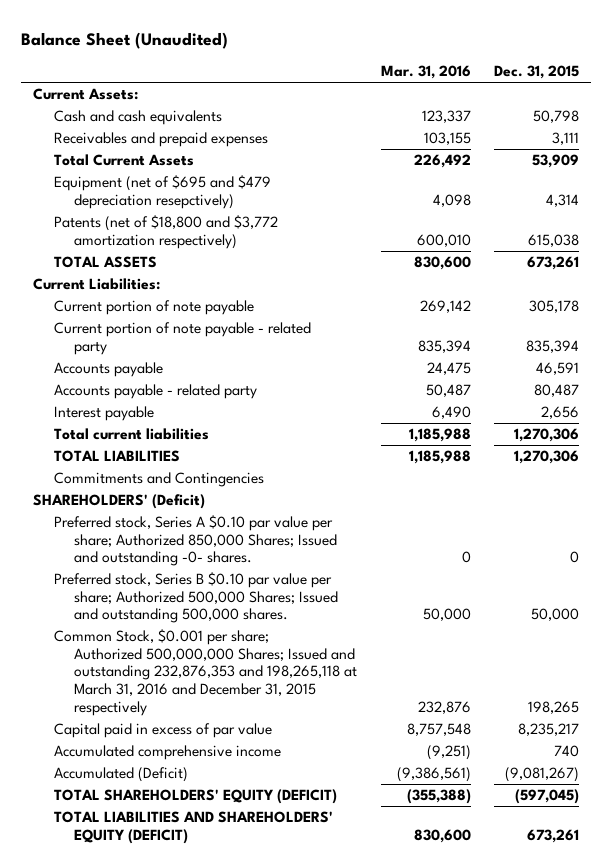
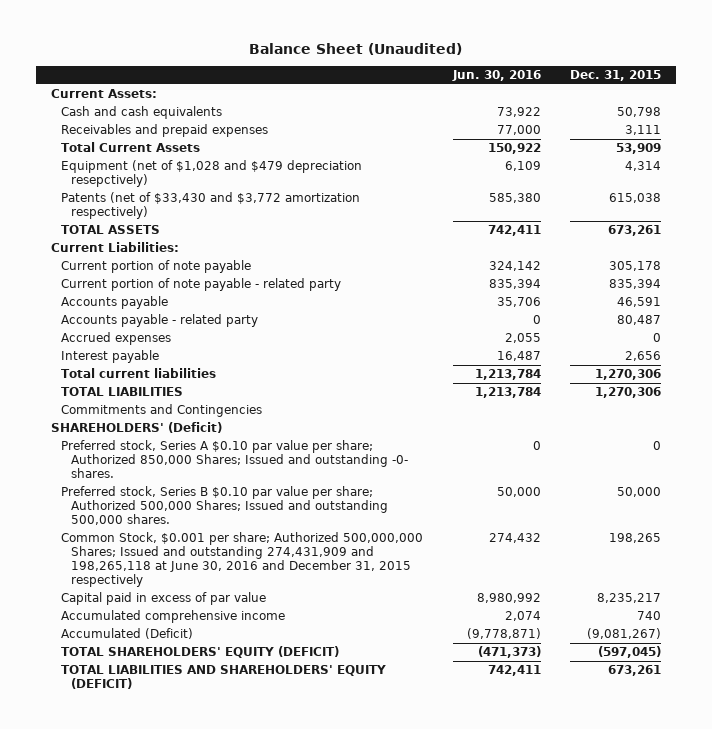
- | Mar. 31, 2016 | Dec. 31, 2015
+ | Jun. 30, 2016 | Dec. 31, 2015
- Equipment (net of $695 and $479 depreciation resepctively) | 4,098 | 4,314
- Patents (net of $18,800 and $3,772 amortization respectively) | 600,010 | 615,038
+ Equipment (net of $1,028 and $479 depreciation resepctively) | 6,109 | 4,314
+ Patents (net of $33,430 and $3,772 amortization respectively) | 585,380 | 615,038
+ Accrued expenses | 2,055 | 0
- Common Stock, $0.001 per share; Authorized 500,000,000 Shares; Issued and outstanding 232,876,353 and 198,265,118 at March 31, 2016 and December 31, 2015 respectively | 232,876 | 198,265
+ Common Stock, $0.001 per share; Authorized 500,000,000 Shares; Issued and outstanding 274,431,909 and 198,265,118 at June 30, 2016 and December 31, 2015 respectively | 274,432 | 198,265

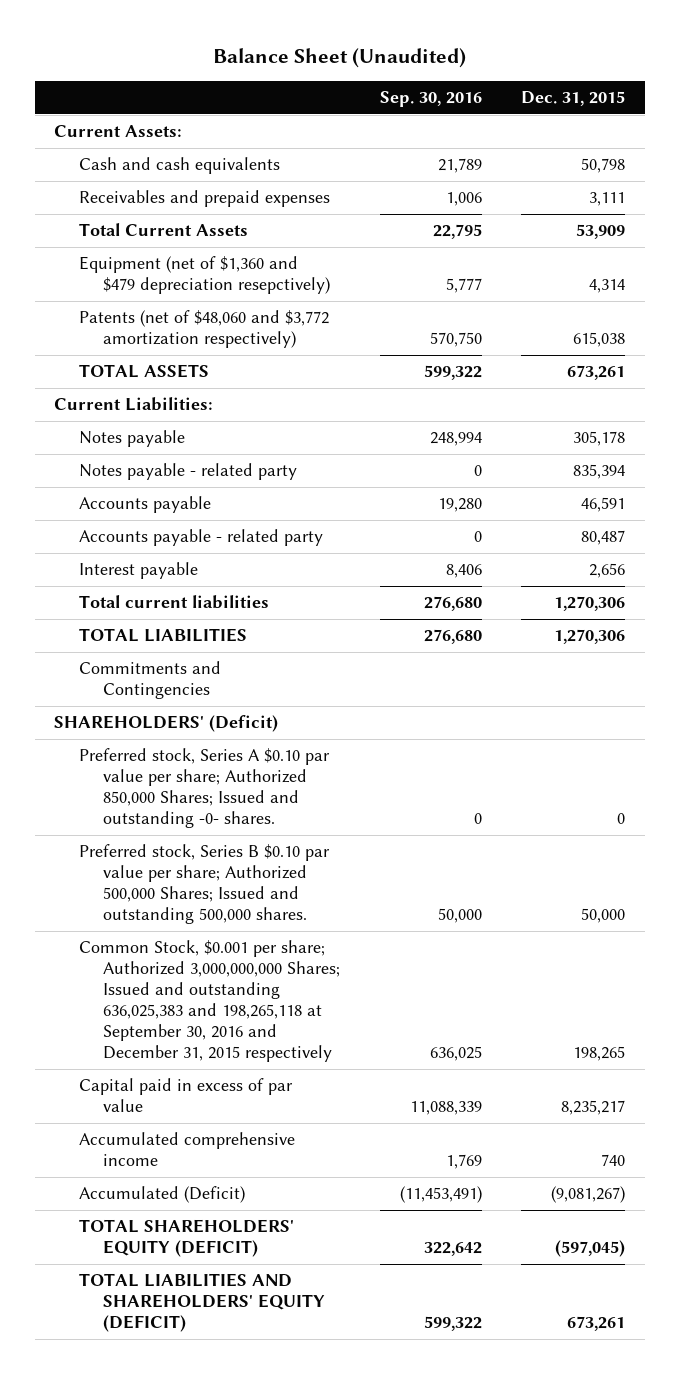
- | Jun. 30, 2016 | Dec. 31, 2015
+ | Sep. 30, 2016 | Dec. 31, 2015
- Equipment (net of $1,028 and $479 depreciation resepctively) | 6,109 | 4,314
- Patents (net of $33,430 and $3,772 amortization respectively) | 585,380 | 615,038
+ Equipment (net of $1,360 and $479 depreciation resepctively) | 5,777 | 4,314
+ Patents (net of $48,060 and $3,772 amortization respectively) | 570,750 | 615,038
- Current portion of note payable | 324,142 | 305,178
- Current portion of note payable - related party | 835,394 | 835,394
+ Notes payable | 248,994 | 305,178
+ Notes payable - related party | 0 | 835,394
- Accrued expenses | 2,055 | 0
- Common Stock, $0.001 per share; Authorized 500,000,000 Shares; Issued and outstanding 274,431,909 and 198,265,118 at June 30, 2016 and December 31, 2015 respectively | 274,432 | 198,265
+ Common Stock, $0.001 per share; Authorized 3,000,000,000 Shares; Issued and outstanding 636,025,383 and 198,265,118 at September 30, 2016 and December 31, 2015 respectively | 636,025 | 198,265

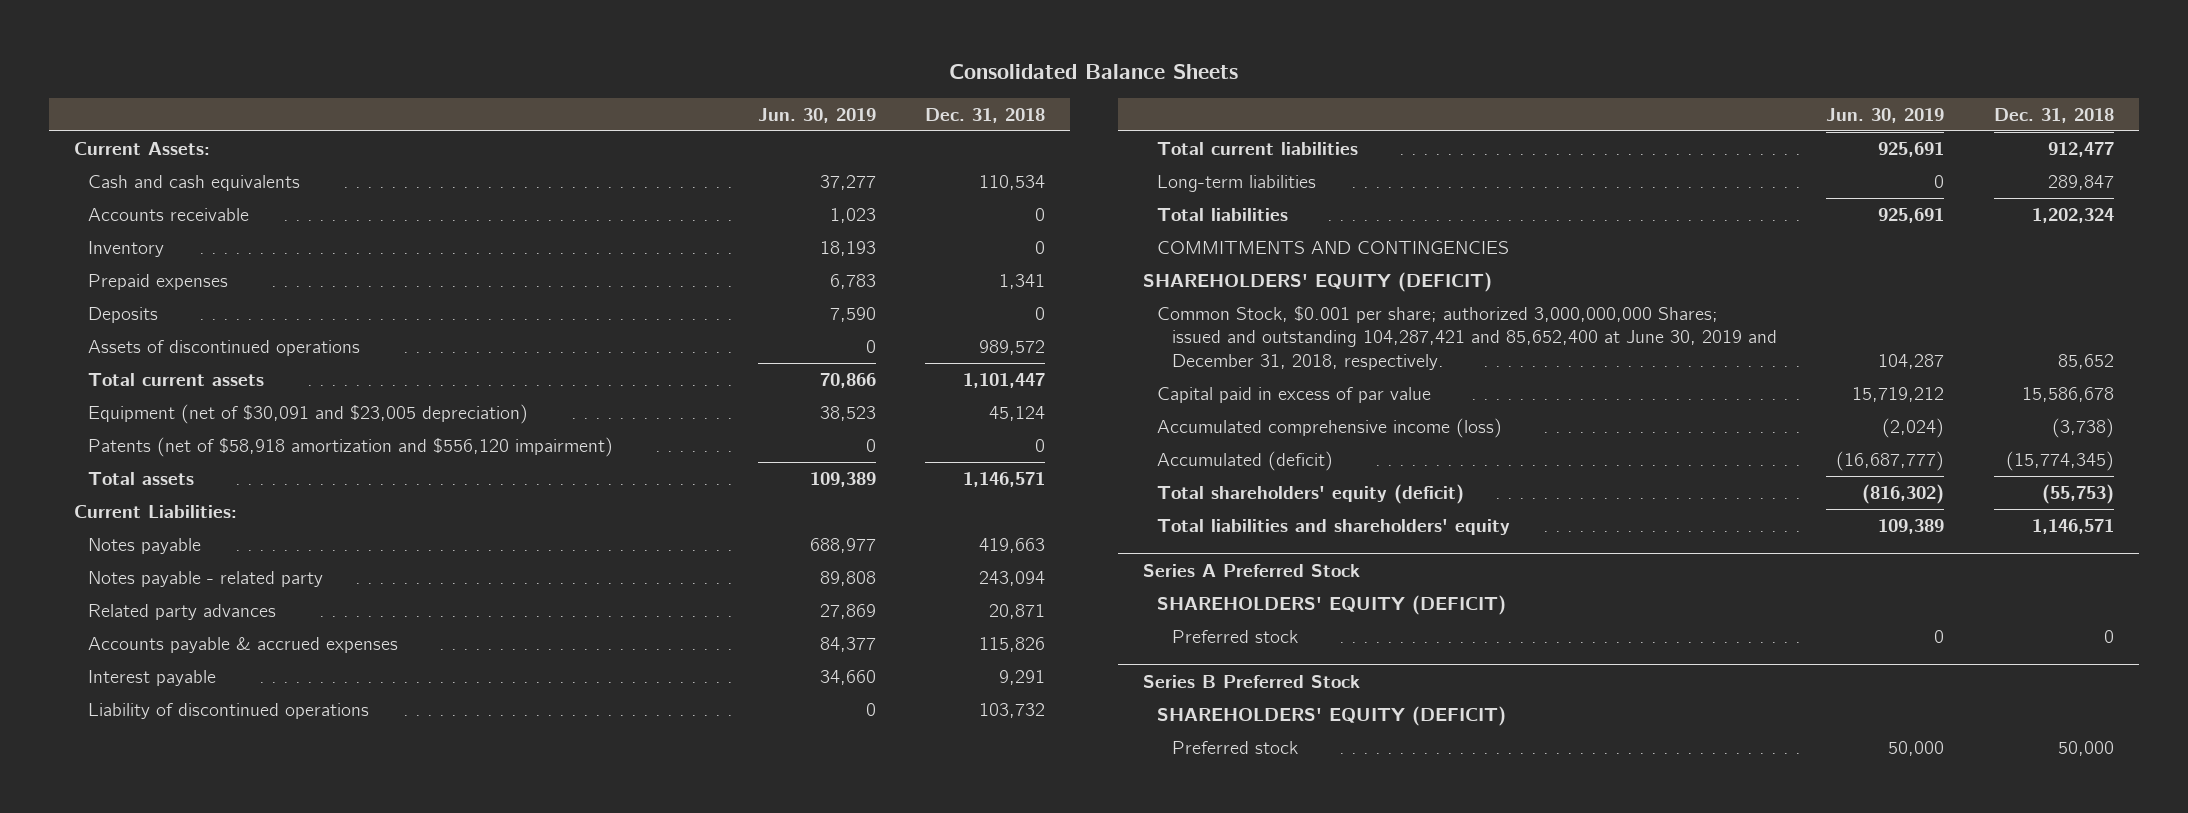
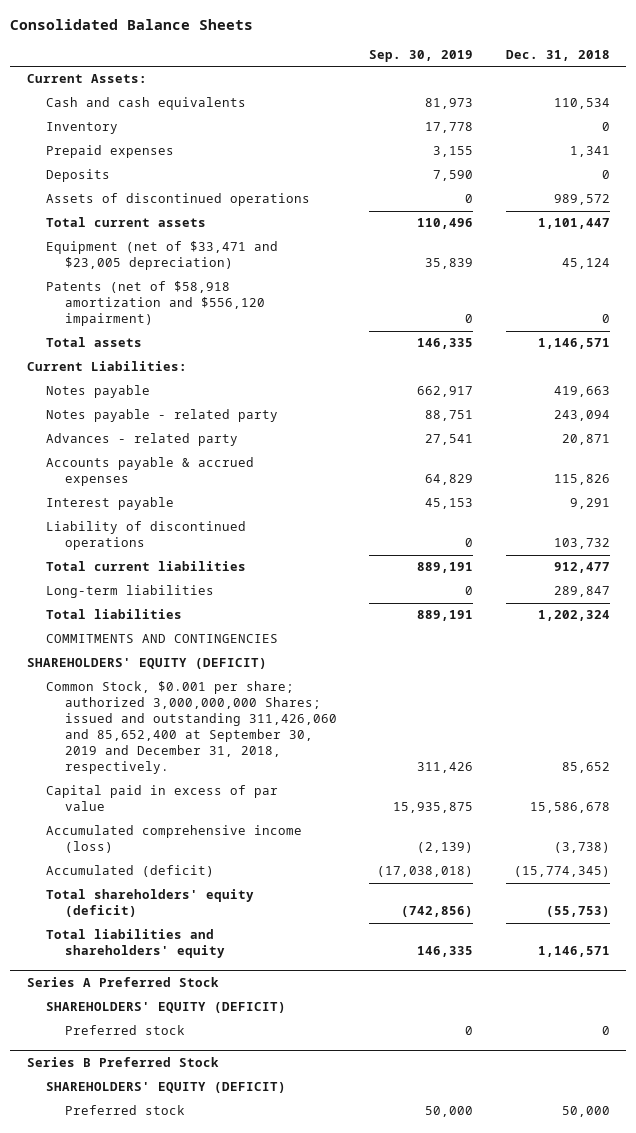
- | Jun. 30, 2019 | Dec. 31, 2018
+ | Sep. 30, 2019 | Dec. 31, 2018
- Accounts receivable | 1,023 | 0
- Equipment (net of $30,091 and $23,005 depreciation) | 38,523 | 45,124
+ Equipment (net of $33,471 and $23,005 depreciation) | 35,839 | 45,124
- Related party advances | 27,869 | 20,871
+ Advances - related party | 27,541 | 20,871
- Common Stock, $0.001 per share; authorized 3,000,000,000 Shares; issued and outstanding 104,287,421 and 85,652,400 at June 30, 2019 and December 31, 2018, respectively. | 104,287 | 85,652
+ Common Stock, $0.001 per share; authorized 3,000,000,000 Shares; issued and outstanding 311,426,060 and 85,652,400 at September 30, 2019 and December 31, 2018, respectively. | 311,426 | 85,652

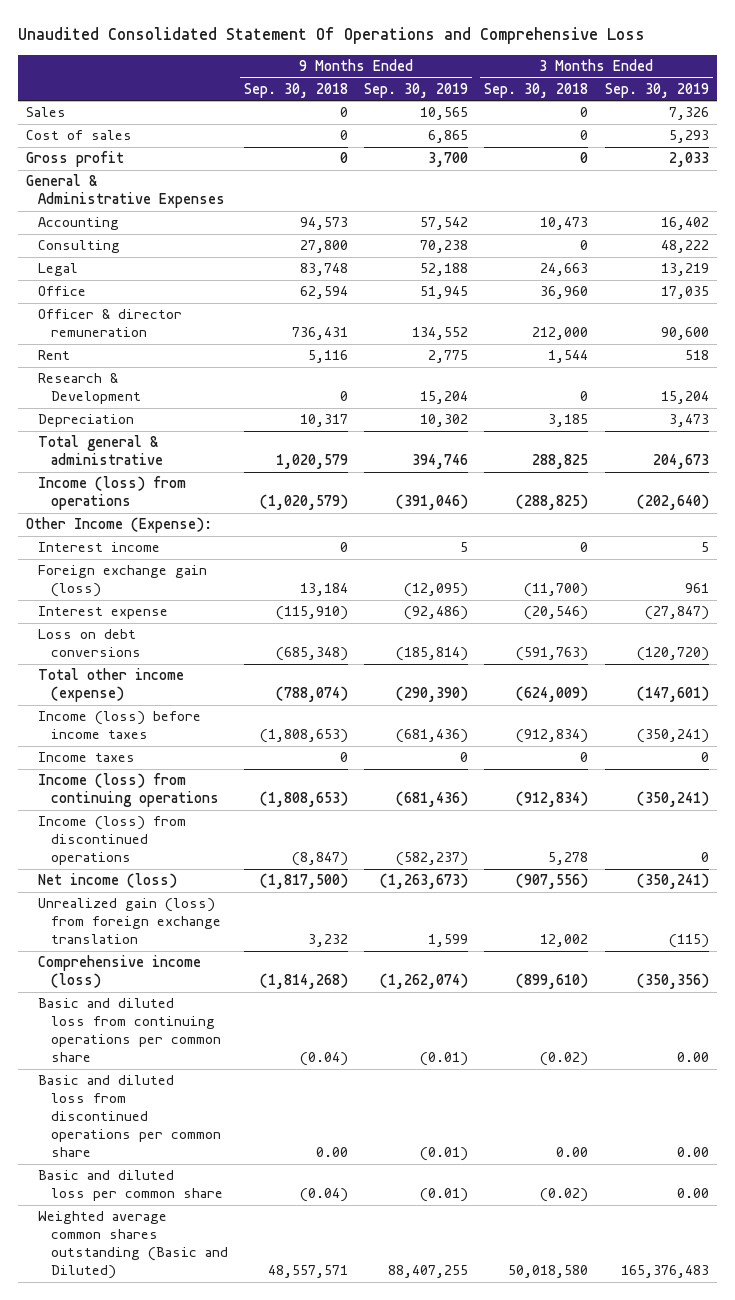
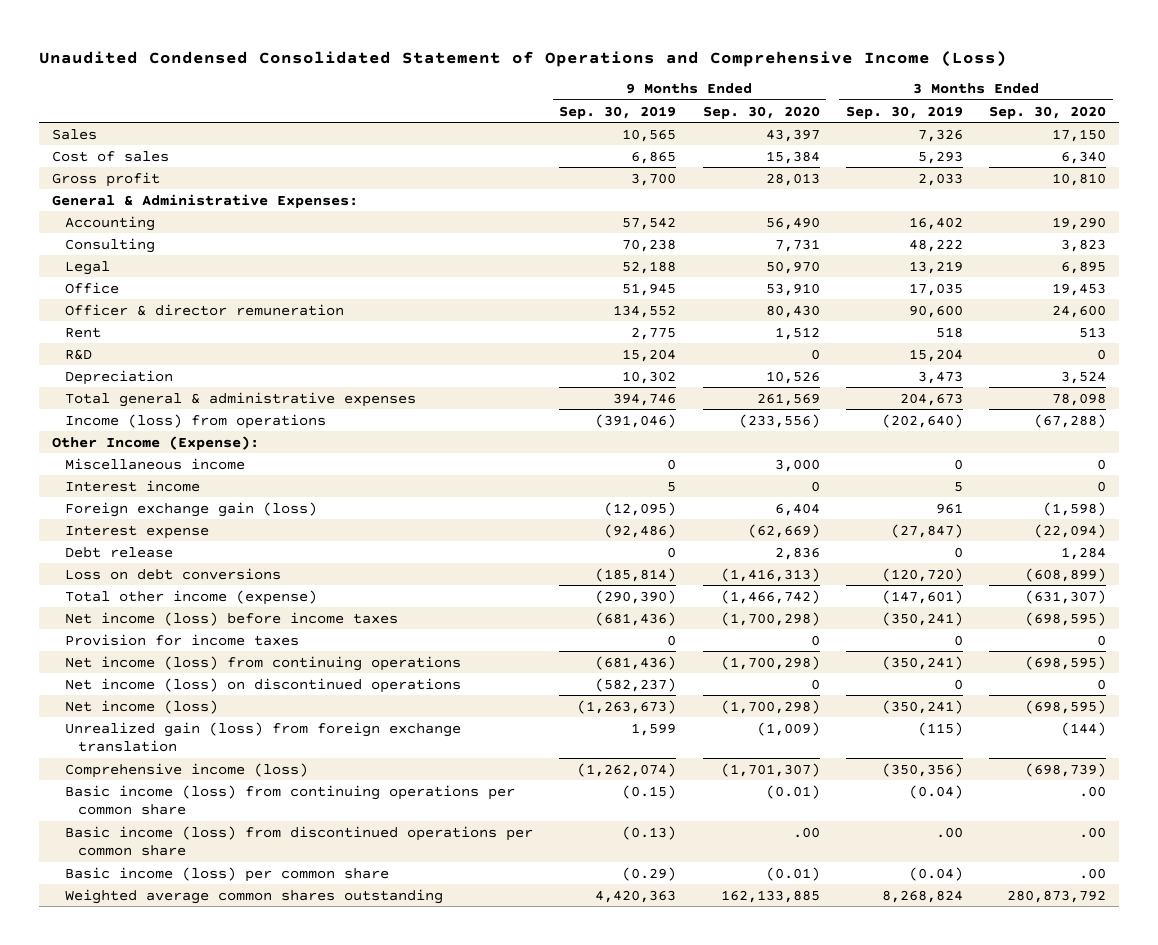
- Unaudited Consolidated Statement Of Operations and Comprehensive Loss
+ Unaudited Condensed Consolidated Statement of Operations and Comprehensive Income (Loss)
- | 9 Months Ended Sep. 30, 2018 | 9 Months Ended Sep. 30, 2019 | 3 Months Ended Sep. 30, 2018 | 3 Months Ended Sep. 30, 2019
+ | 9 Months Ended Sep. 30, 2019 | 9 Months Ended Sep. 30, 2020 | 3 Months Ended Sep. 30, 2019 | 3 Months Ended Sep. 30, 2020
- General & Administrative Expenses
+ General & Administrative Expenses:
- Research & Development | 0 | 15,204 | 0 | 15,204
+ R&D | 15,204 | 0 | 15,204 | 0
- Total general & administrative | 1,020,579 | 394,746 | 288,825 | 204,673
+ Total general & administrative expenses | 394,746 | 261,569 | 204,673 | 78,098
+ Miscellaneous income | 0 | 3,000 | 0 | 0
+ Debt release | 0 | 2,836 | 0 | 1,284
- Income (loss) before income taxes | (1,808,653) | (681,436) | (912,834) | (350,241)
- Income taxes | 0 | 0 | 0 | 0
- Income (loss) from continuing operations | (1,808,653) | (681,436) | (912,834) | (350,241)
- Income (loss) from discontinued operations | (8,847) | (582,237) | 5,278 | 0
+ Net income (loss) before income taxes | (681,436) | (1,700,298) | (350,241) | (698,595)
+ Provision for income taxes | 0 | 0 | 0 | 0
+ Net income (loss) from continuing operations | (681,436) | (1,700,298) | (350,241) | (698,595)
+ Net income (loss) on discontinued operations | (582,237) | 0 | 0 | 0
- Basic and diluted loss from continuing operations per common share | (0.04) | (0.01) | (0.02) | 0.00
- Basic and diluted loss from discontinued operations per common share | 0.00 | (0.01) | 0.00 | 0.00
- Basic and diluted loss per common share | (0.04) | (0.01) | (0.02) | 0.00
- Weighted average common shares outstanding (Basic and Diluted) | 48,557,571 | 88,407,255 | 50,018,580 | 165,376,483
+ Basic income (loss) from continuing operations per common share | (0.15) | (0.01) | (0.04) | .00
+ Basic income (loss) from discontinued operations per common share | (0.13) | .00 | .00 | .00
+ Basic income (loss) per common share | (0.29) | (0.01) | (0.04) | .00
+ Weighted average common shares outstanding | 4,420,363 | 162,133,885 | 8,268,824 | 280,873,792

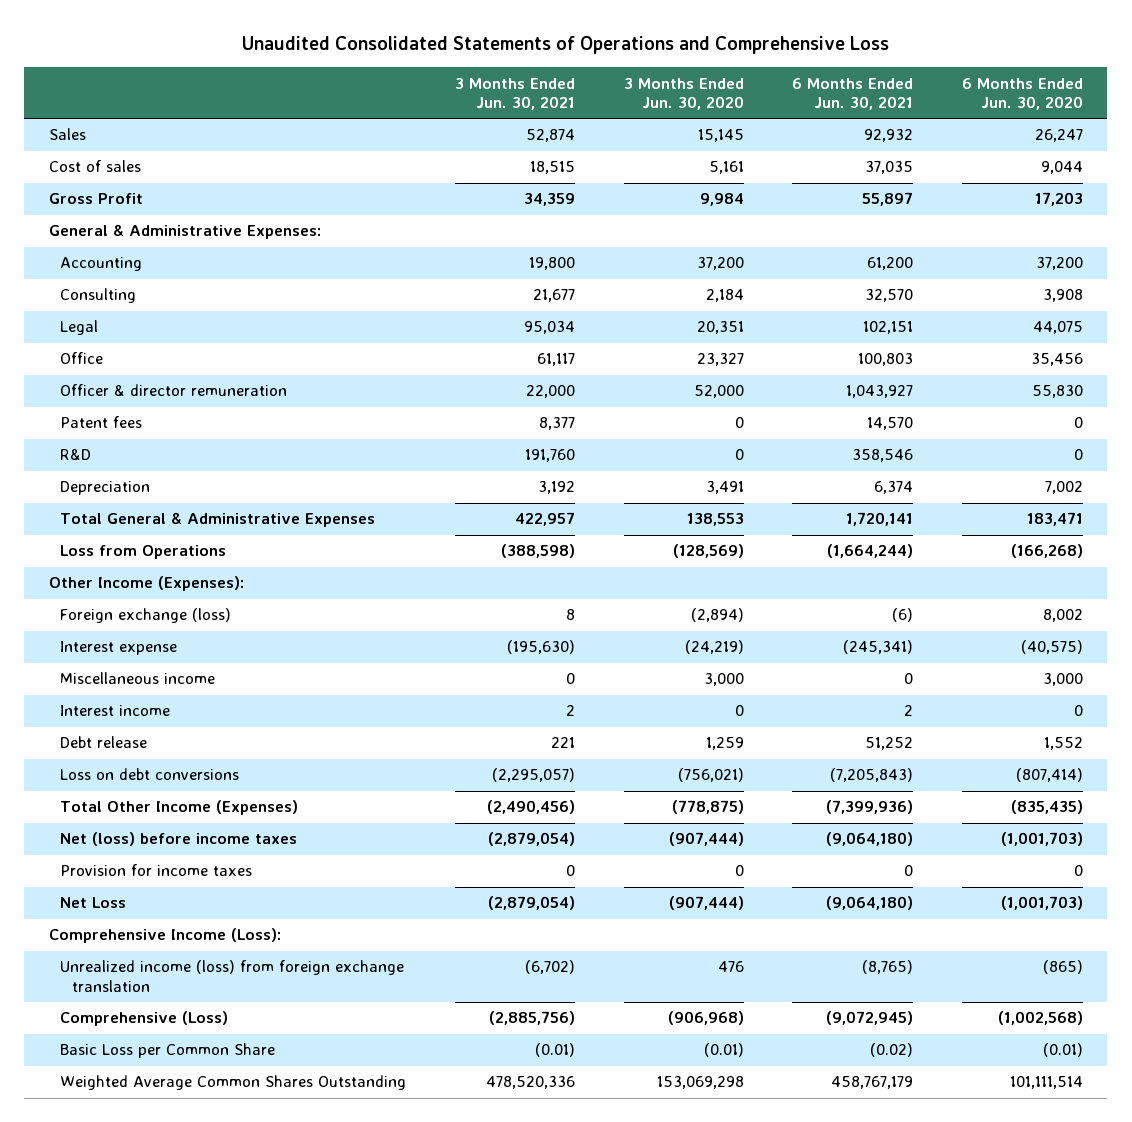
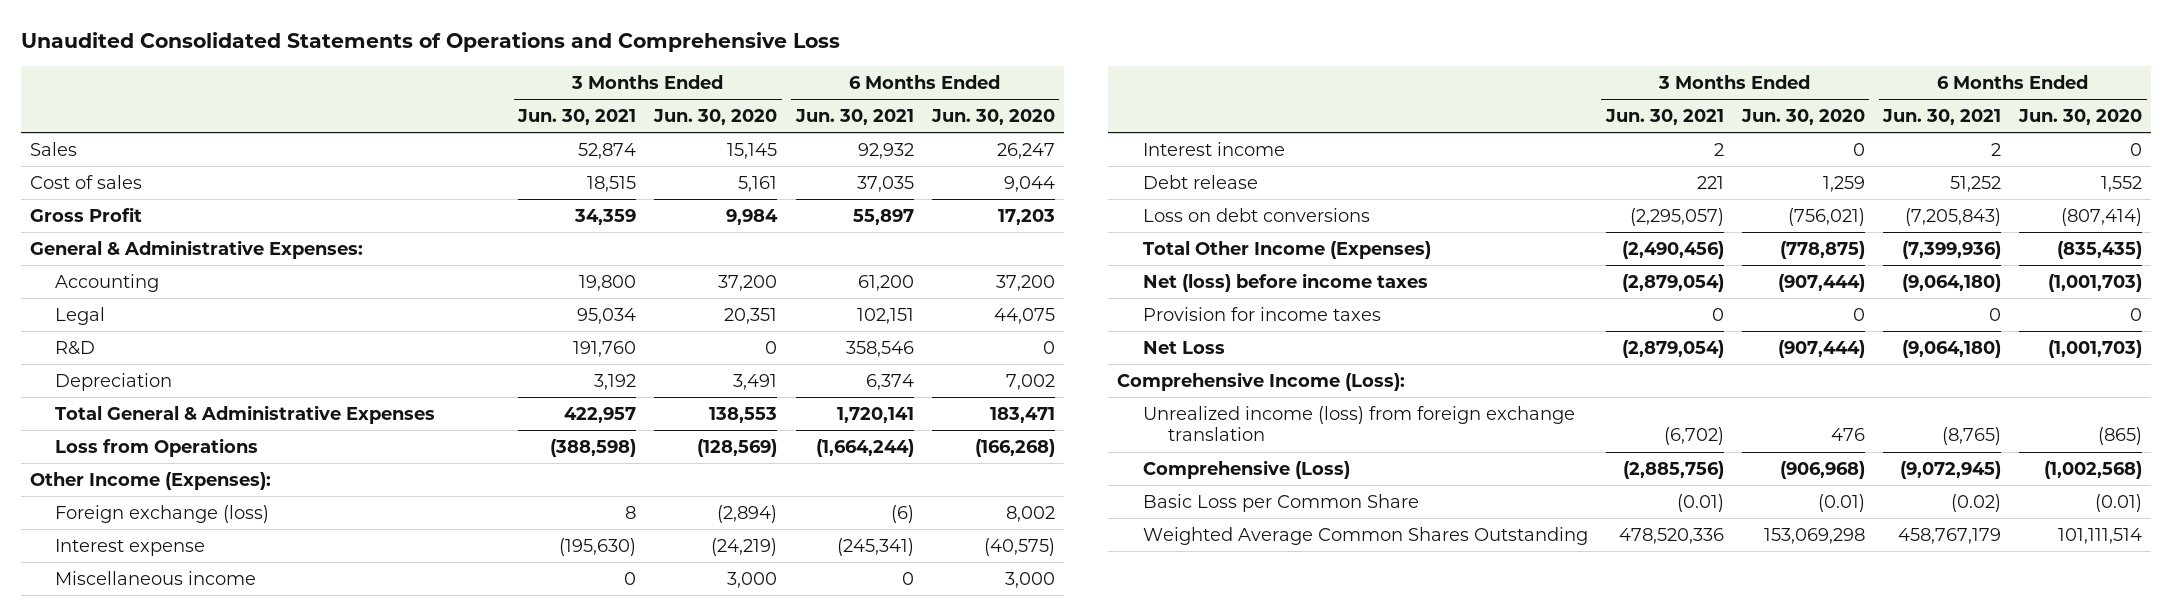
- Consulting | 21,677 | 2,184 | 32,570 | 3,908
- Office | 61,117 | 23,327 | 100,803 | 35,456
- Officer & director remuneration | 22,000 | 52,000 | 1,043,927 | 55,830
- Patent fees | 8,377 | 0 | 14,570 | 0

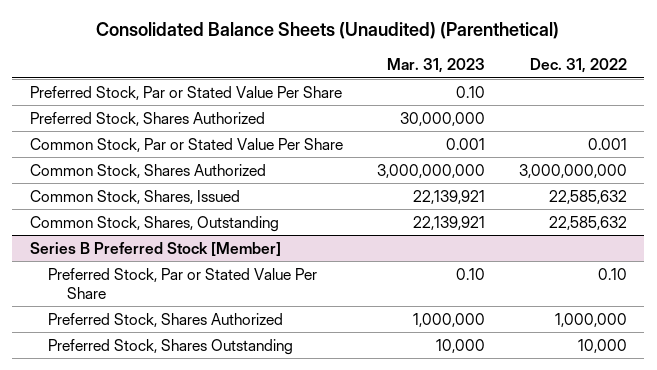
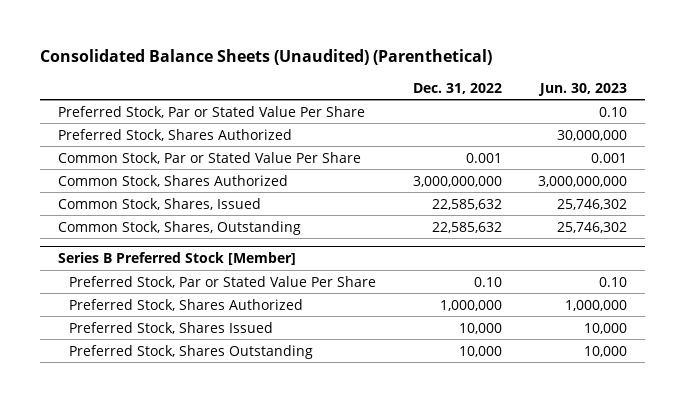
- | Mar. 31, 2023 | Dec. 31, 2022
+ | Dec. 31, 2022 | Jun. 30, 2023
@ Series B Preferred Stock [Member]
+ Preferred Stock, Shares Issued | 10,000 | 10,000

